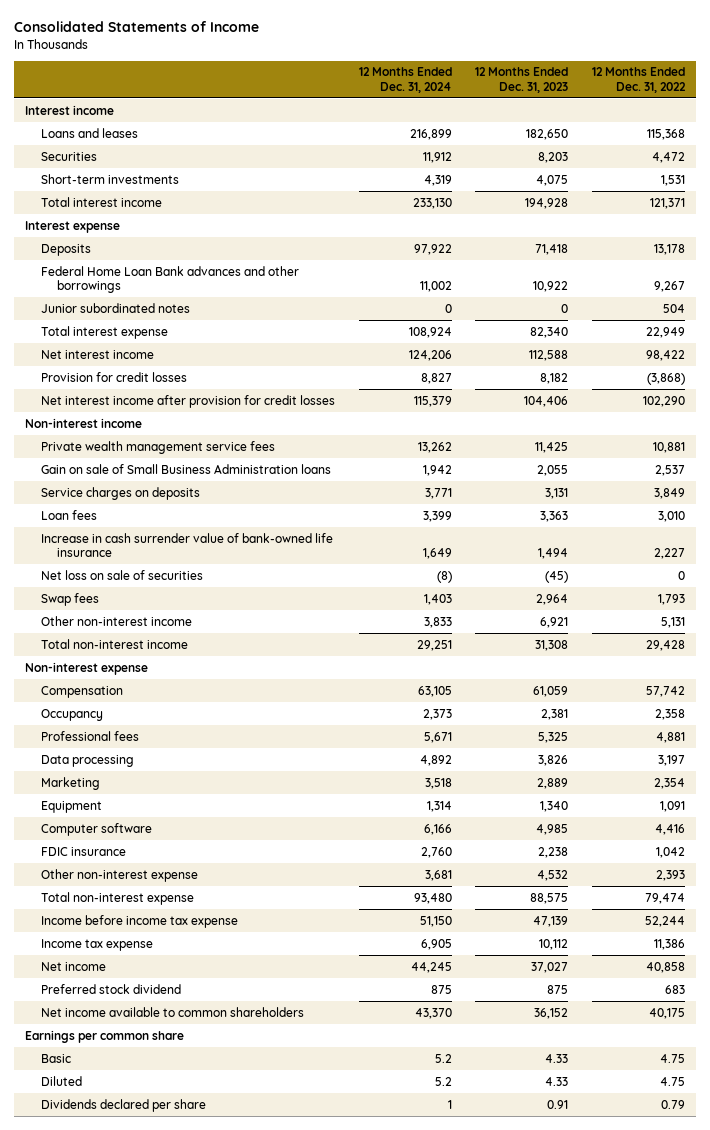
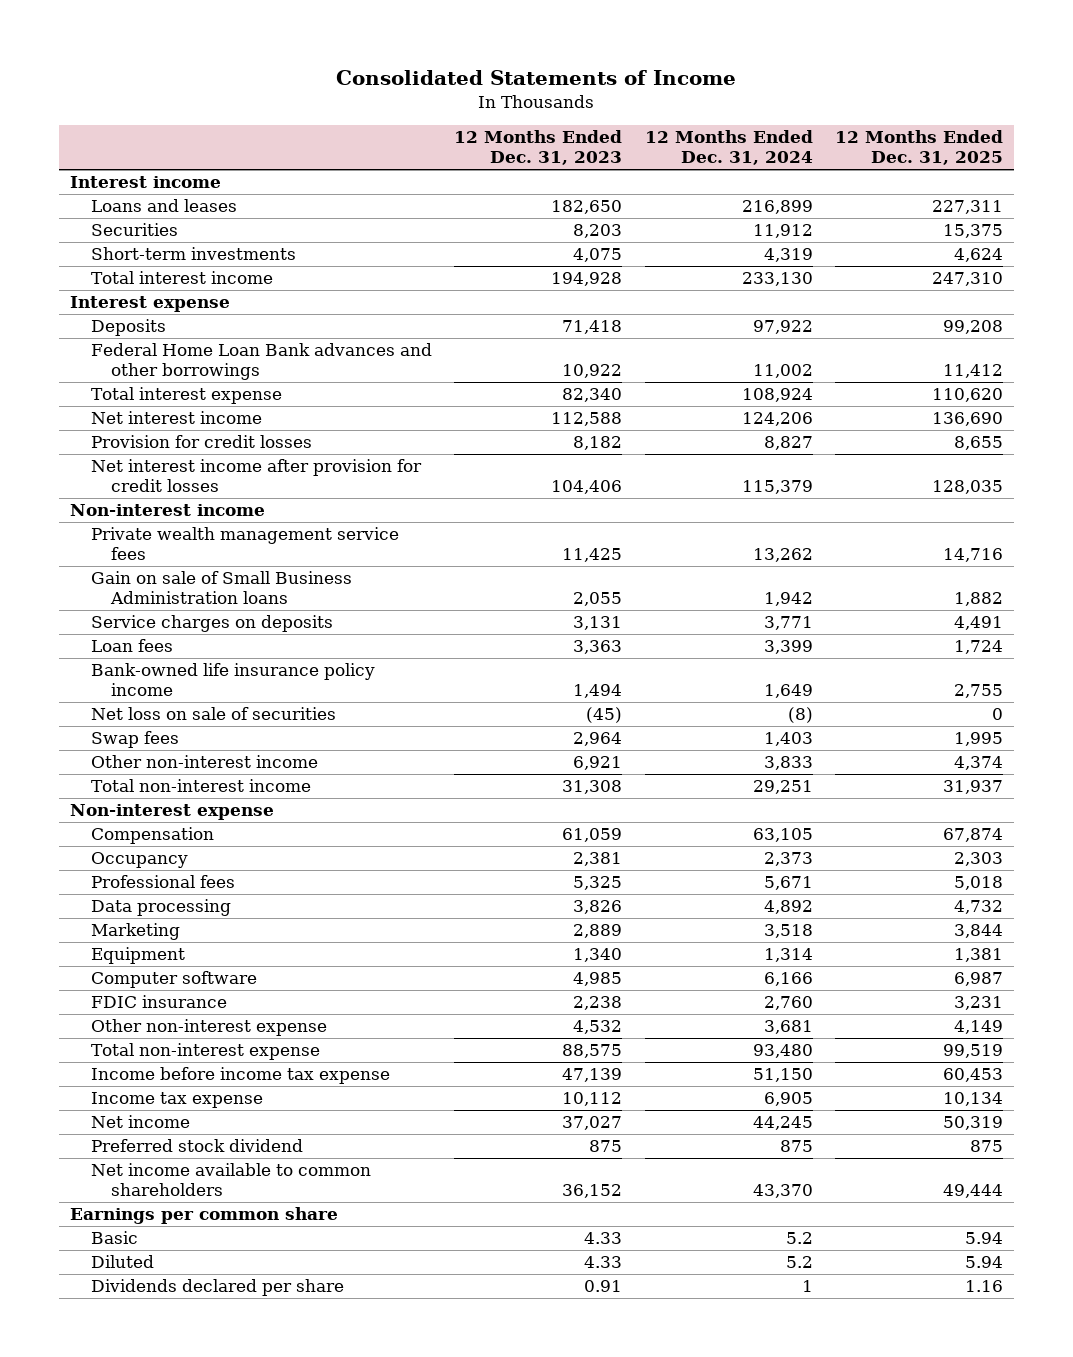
- | 12 Months Ended Dec. 31, 2024 | 12 Months Ended Dec. 31, 2023 | 12 Months Ended Dec. 31, 2022
+ | 12 Months Ended Dec. 31, 2023 | 12 Months Ended Dec. 31, 2024 | 12 Months Ended Dec. 31, 2025
- Junior subordinated notes | 0 | 0 | 504
- Increase in cash surrender value of bank-owned life insurance | 1,649 | 1,494 | 2,227
+ Bank-owned life insurance policy income | 1,494 | 1,649 | 2,755

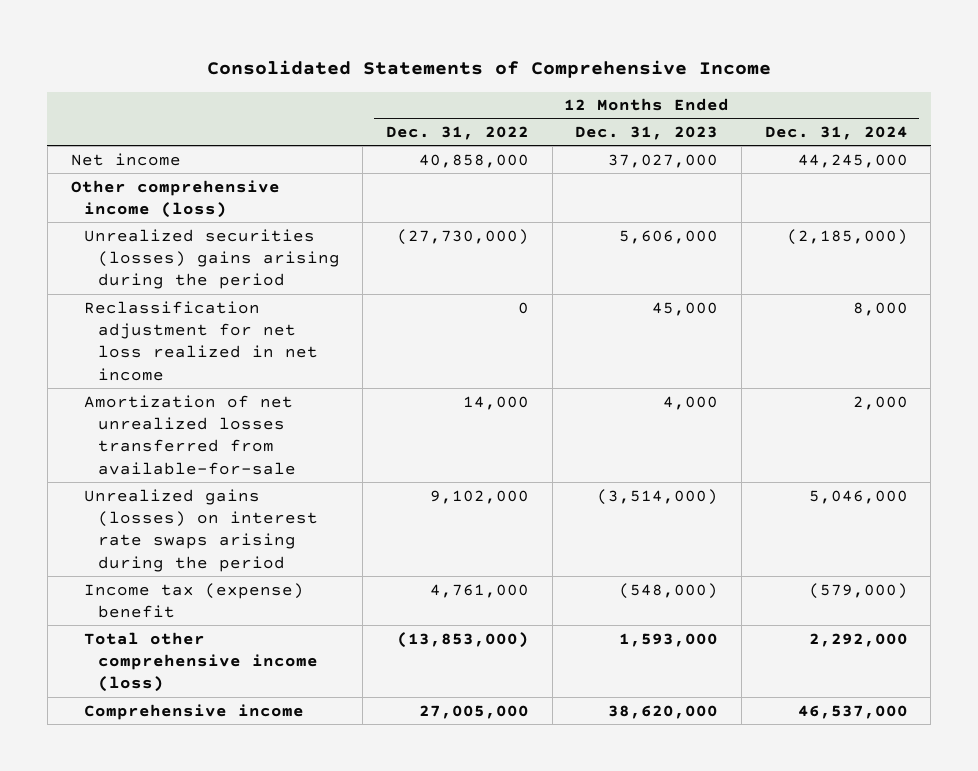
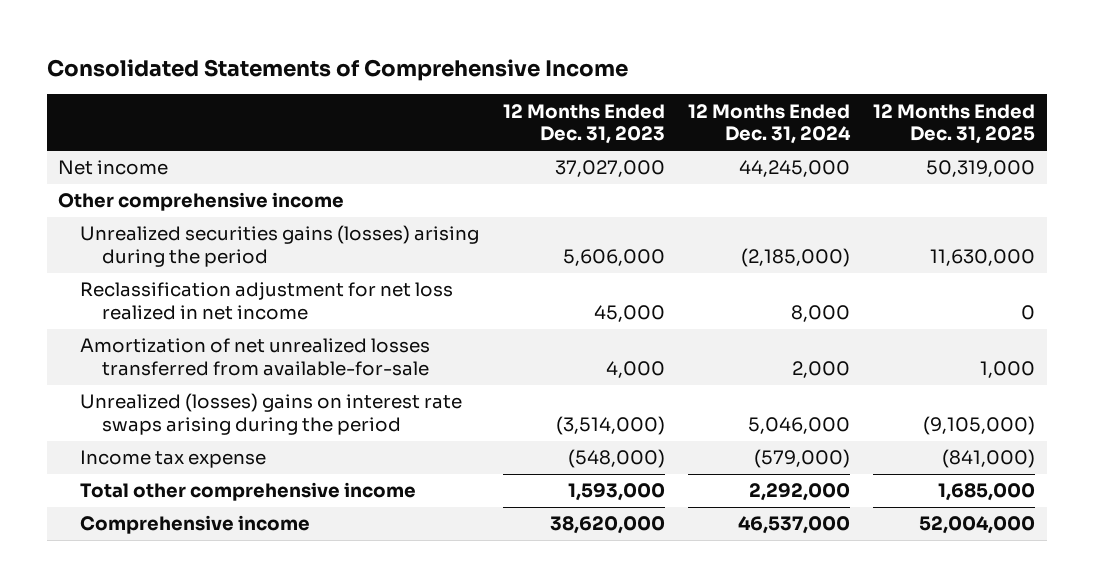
- | 12 Months Ended Dec. 31, 2022 | 12 Months Ended Dec. 31, 2023 | 12 Months Ended Dec. 31, 2024
+ | 12 Months Ended Dec. 31, 2023 | 12 Months Ended Dec. 31, 2024 | 12 Months Ended Dec. 31, 2025
- Other comprehensive income (loss)
- Unrealized securities (losses) gains arising during the period | (27,730,000) | 5,606,000 | (2,185,000)
+ Other comprehensive income
+ Unrealized securities gains (losses) arising during the period | 5,606,000 | (2,185,000) | 11,630,000
- Unrealized gains (losses) on interest rate swaps arising during the period | 9,102,000 | (3,514,000) | 5,046,000
- Income tax (expense) benefit | 4,761,000 | (548,000) | (579,000)
- Total other comprehensive income (loss) | (13,853,000) | 1,593,000 | 2,292,000
+ Unrealized (losses) gains on interest rate swaps arising during the period | (3,514,000) | 5,046,000 | (9,105,000)
+ Income tax expense | (548,000) | (579,000) | (841,000)
+ Total other comprehensive income | 1,593,000 | 2,292,000 | 1,685,000

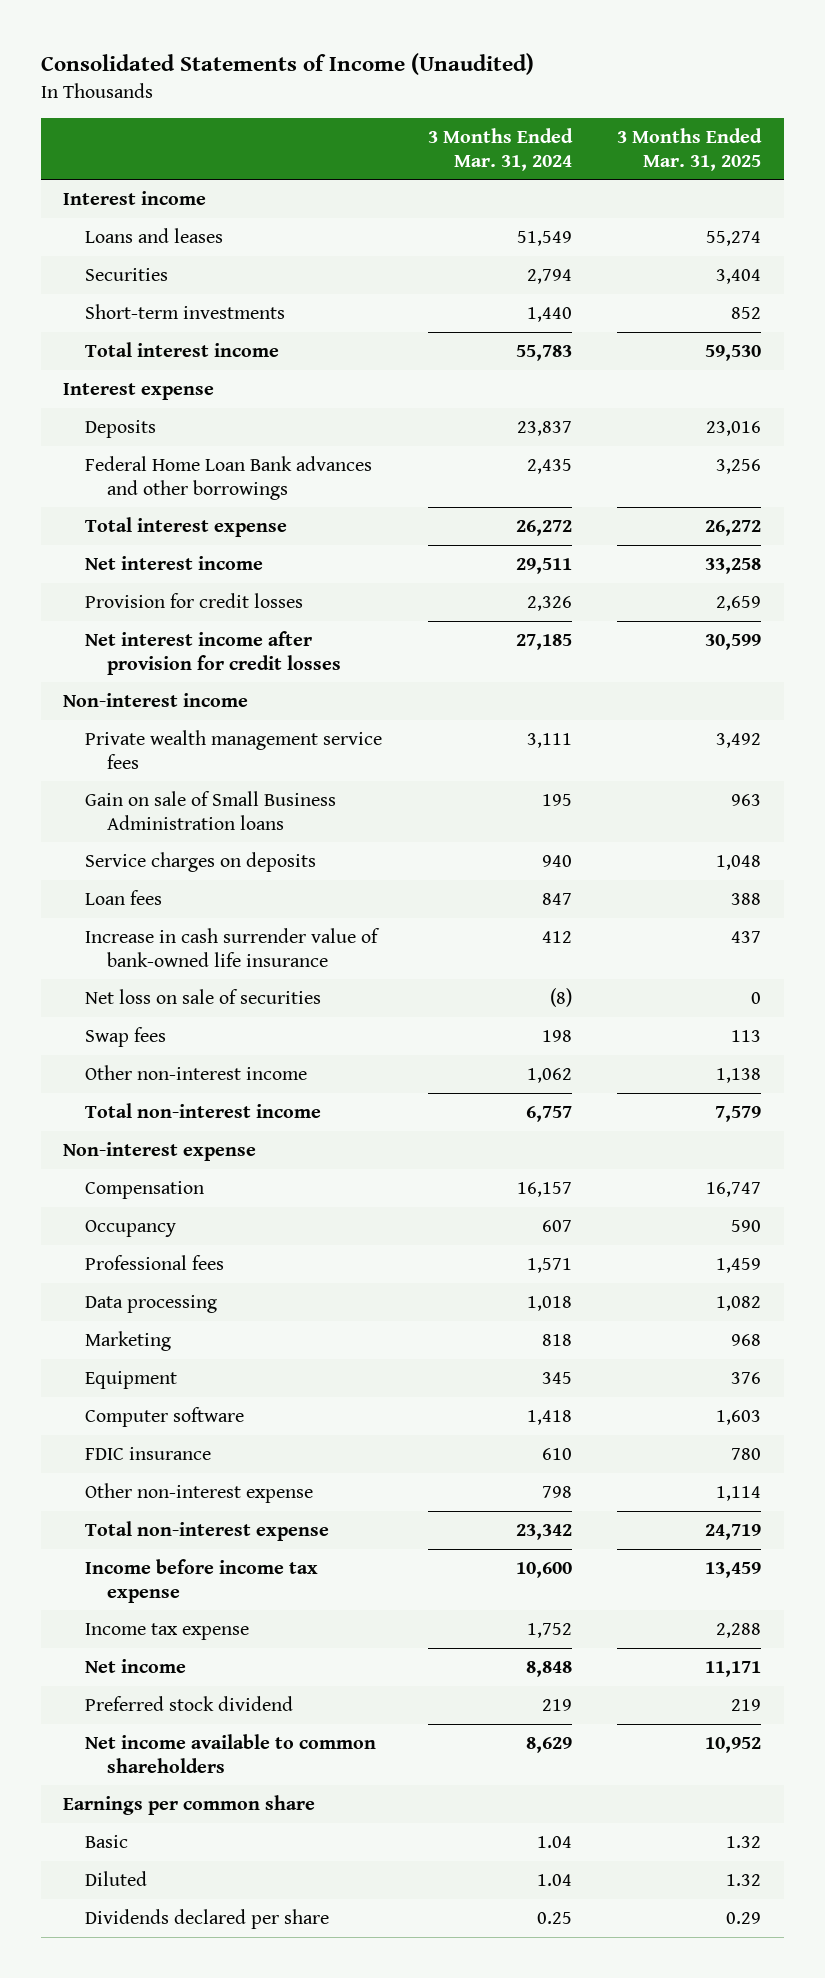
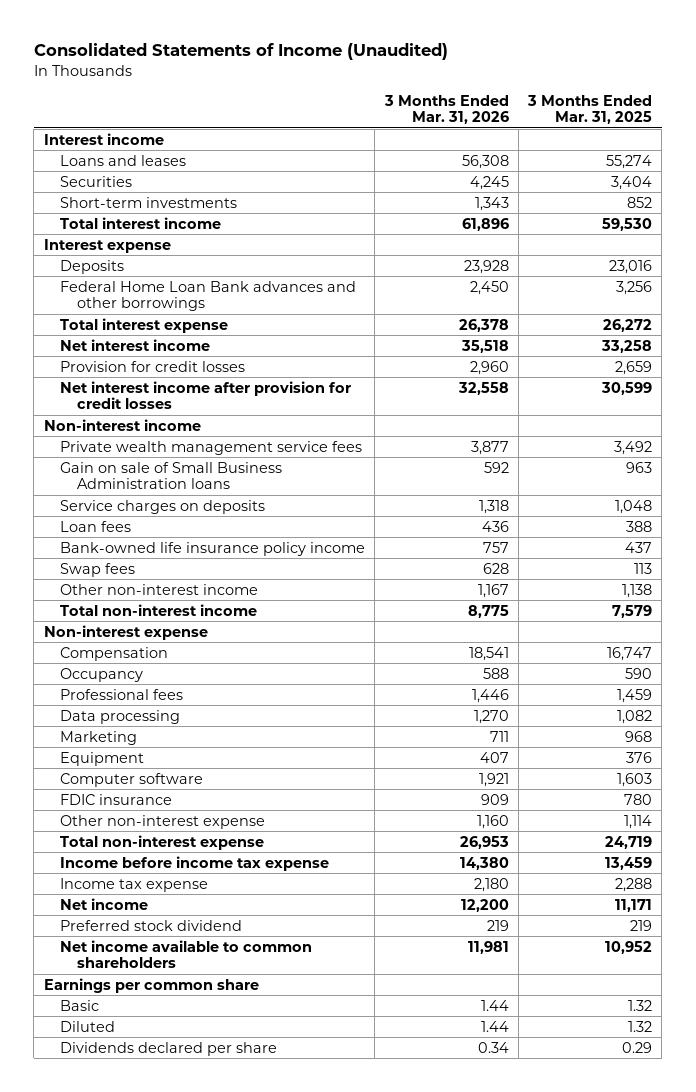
- | 3 Months Ended Mar. 31, 2024 | 3 Months Ended Mar. 31, 2025
+ | 3 Months Ended Mar. 31, 2026 | 3 Months Ended Mar. 31, 2025
- Increase in cash surrender value of bank-owned life insurance | 412 | 437
- Net loss on sale of securities | (8) | 0
+ Bank-owned life insurance policy income | 757 | 437

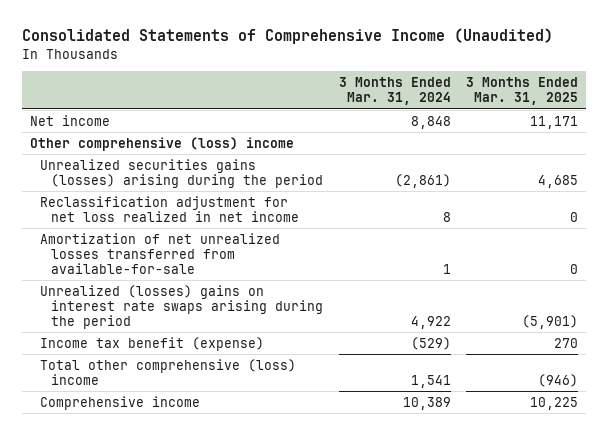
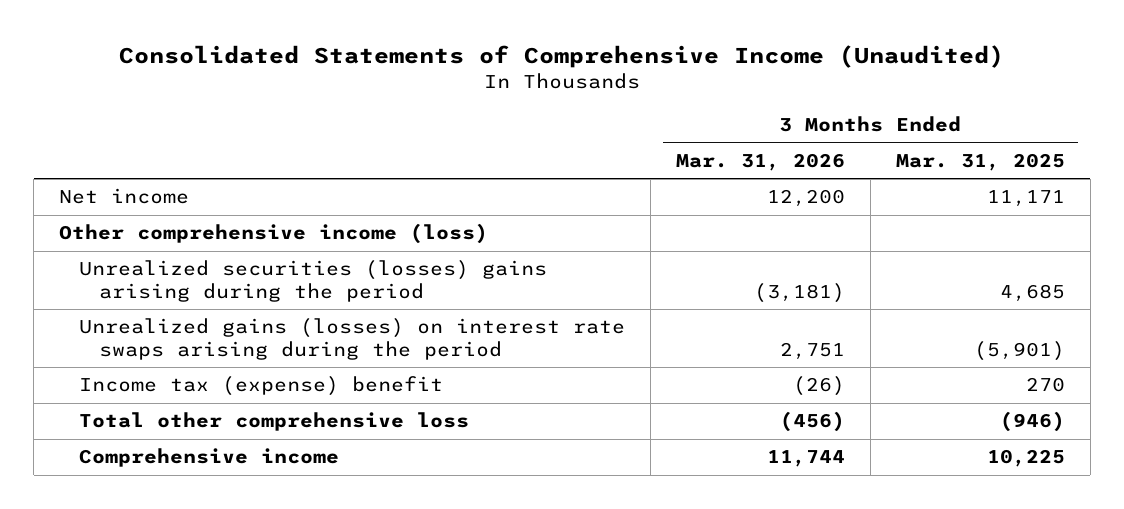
- | 3 Months Ended Mar. 31, 2024 | 3 Months Ended Mar. 31, 2025
+ | 3 Months Ended Mar. 31, 2026 | 3 Months Ended Mar. 31, 2025
- Other comprehensive (loss) income
- Unrealized securities gains (losses) arising during the period | (2,861) | 4,685
- Reclassification adjustment for net loss realized in net income | 8 | 0
- Amortization of net unrealized losses transferred from available-for-sale | 1 | 0
- Unrealized (losses) gains on interest rate swaps arising during the period | 4,922 | (5,901)
- Income tax benefit (expense) | (529) | 270
- Total other comprehensive (loss) income | 1,541 | (946)
+ Other comprehensive income (loss)
+ Unrealized securities (losses) gains arising during the period | (3,181) | 4,685
+ Unrealized gains (losses) on interest rate swaps arising during the period | 2,751 | (5,901)
+ Income tax (expense) benefit | (26) | 270
+ Total other comprehensive loss | (456) | (946)

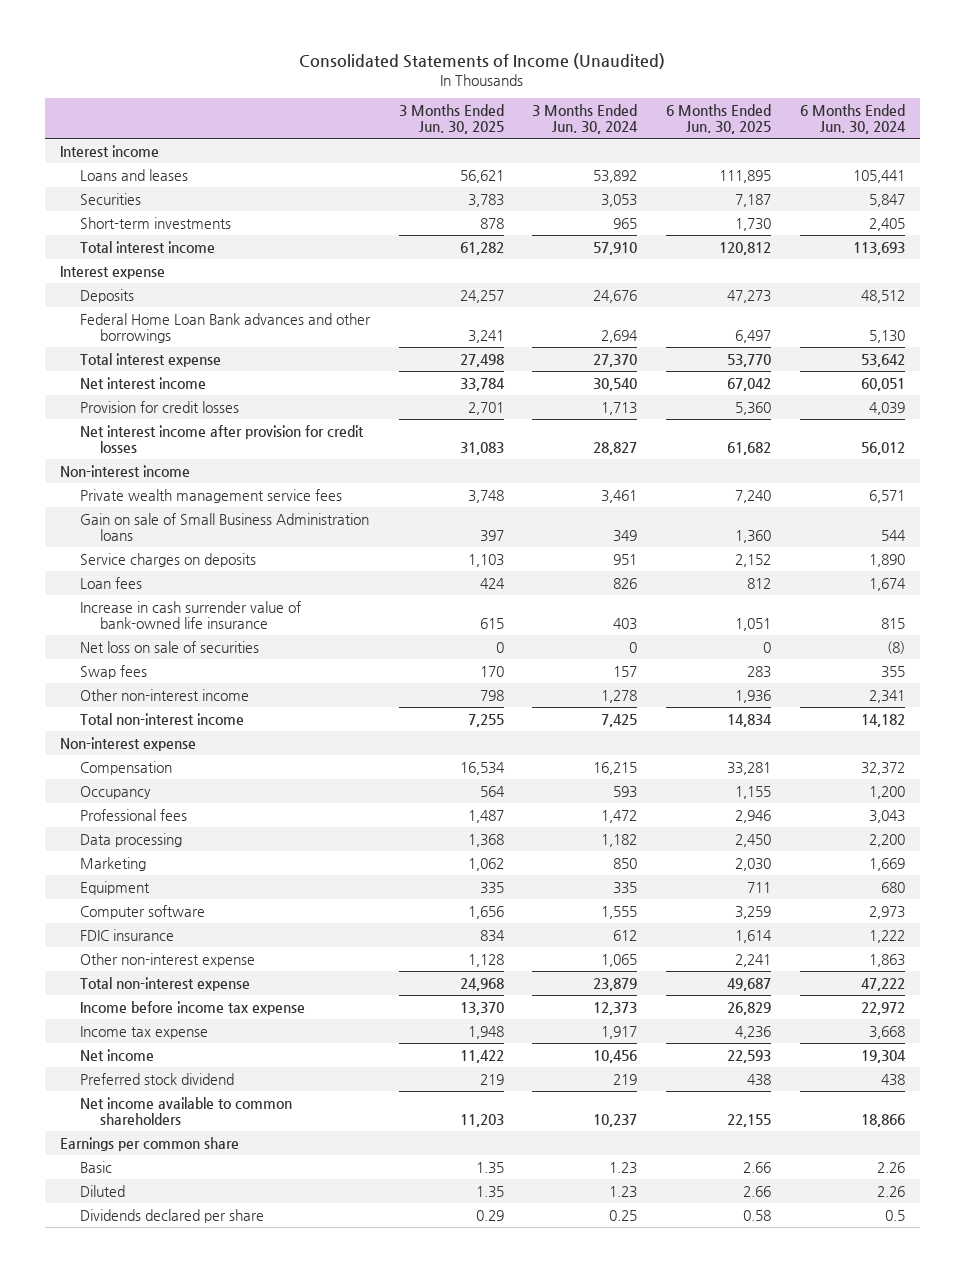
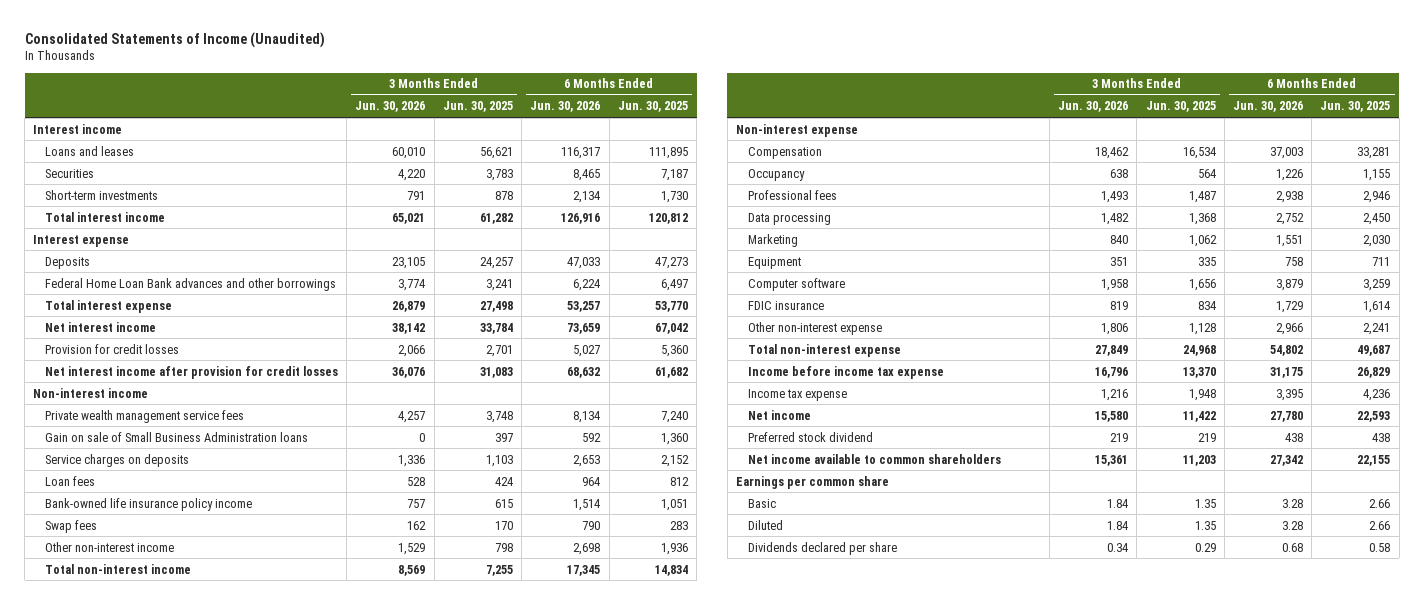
- | 3 Months Ended Jun. 30, 2025 | 3 Months Ended Jun. 30, 2024 | 6 Months Ended Jun. 30, 2025 | 6 Months Ended Jun. 30, 2024
+ | 3 Months Ended Jun. 30, 2026 | 3 Months Ended Jun. 30, 2025 | 6 Months Ended Jun. 30, 2026 | 6 Months Ended Jun. 30, 2025
- Increase in cash surrender value of bank-owned life insurance | 615 | 403 | 1,051 | 815
- Net loss on sale of securities | 0 | 0 | 0 | (8)
+ Bank-owned life insurance policy income | 757 | 615 | 1,514 | 1,051

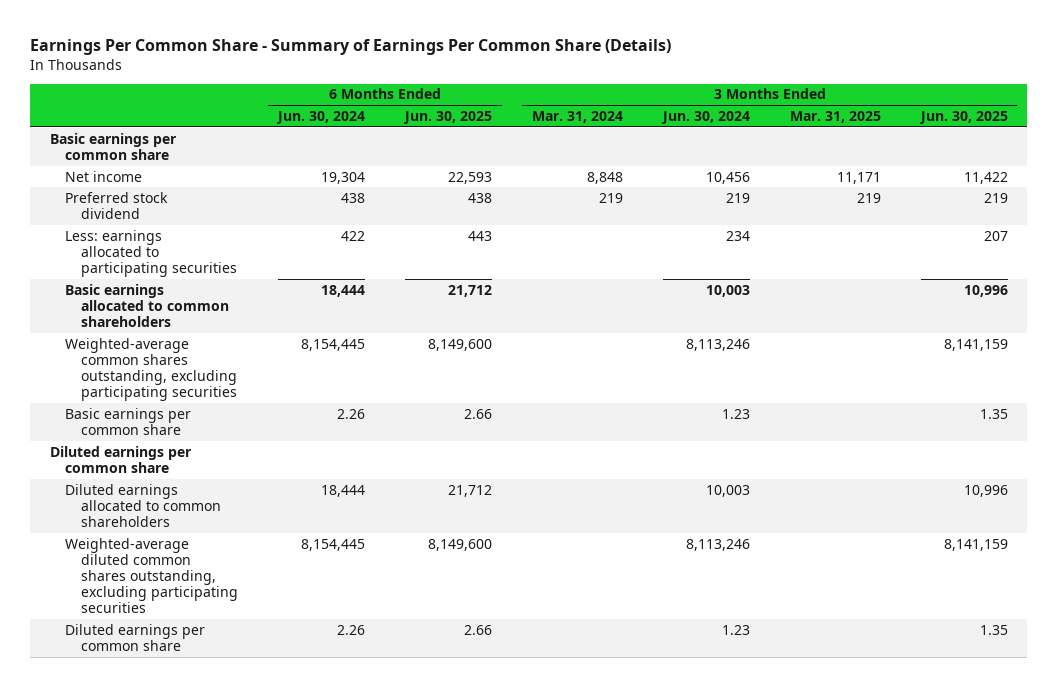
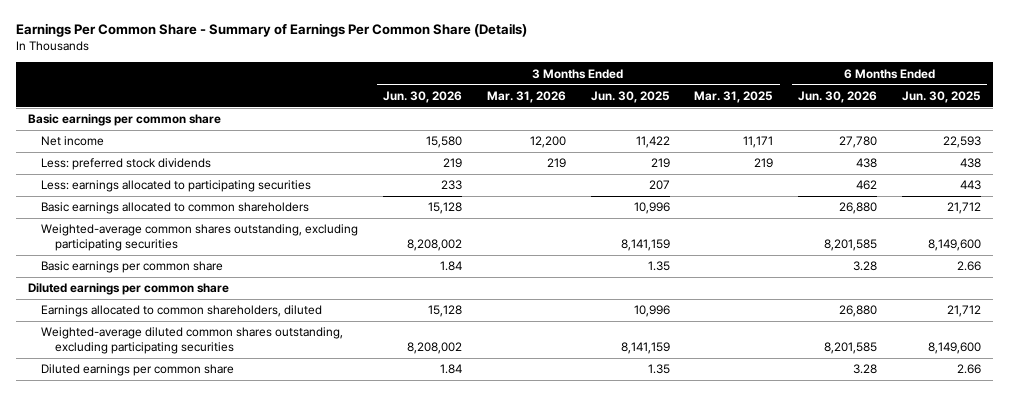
- | 6 Months Ended Jun. 30, 2024 | 6 Months Ended Jun. 30, 2025 | 3 Months Ended Mar. 31, 2024 | 3 Months Ended Jun. 30, 2024 | 3 Months Ended Mar. 31, 2025 | 3 Months Ended Jun. 30, 2025
+ | 3 Months Ended Jun. 30, 2026 | 3 Months Ended Mar. 31, 2026 | 3 Months Ended Jun. 30, 2025 | 3 Months Ended Mar. 31, 2025 | 6 Months Ended Jun. 30, 2026 | 6 Months Ended Jun. 30, 2025
- Preferred stock dividend | 438 | 438 | 219 | 219 | 219 | 219
+ Less: preferred stock dividends | 219 | 219 | 219 | 219 | 438 | 438
- Diluted earnings allocated to common shareholders | 18,444 | 21,712 | | 10,003 | | 10,996
+ Earnings allocated to common shareholders, diluted | 15,128 | | 10,996 | | 26,880 | 21,712

